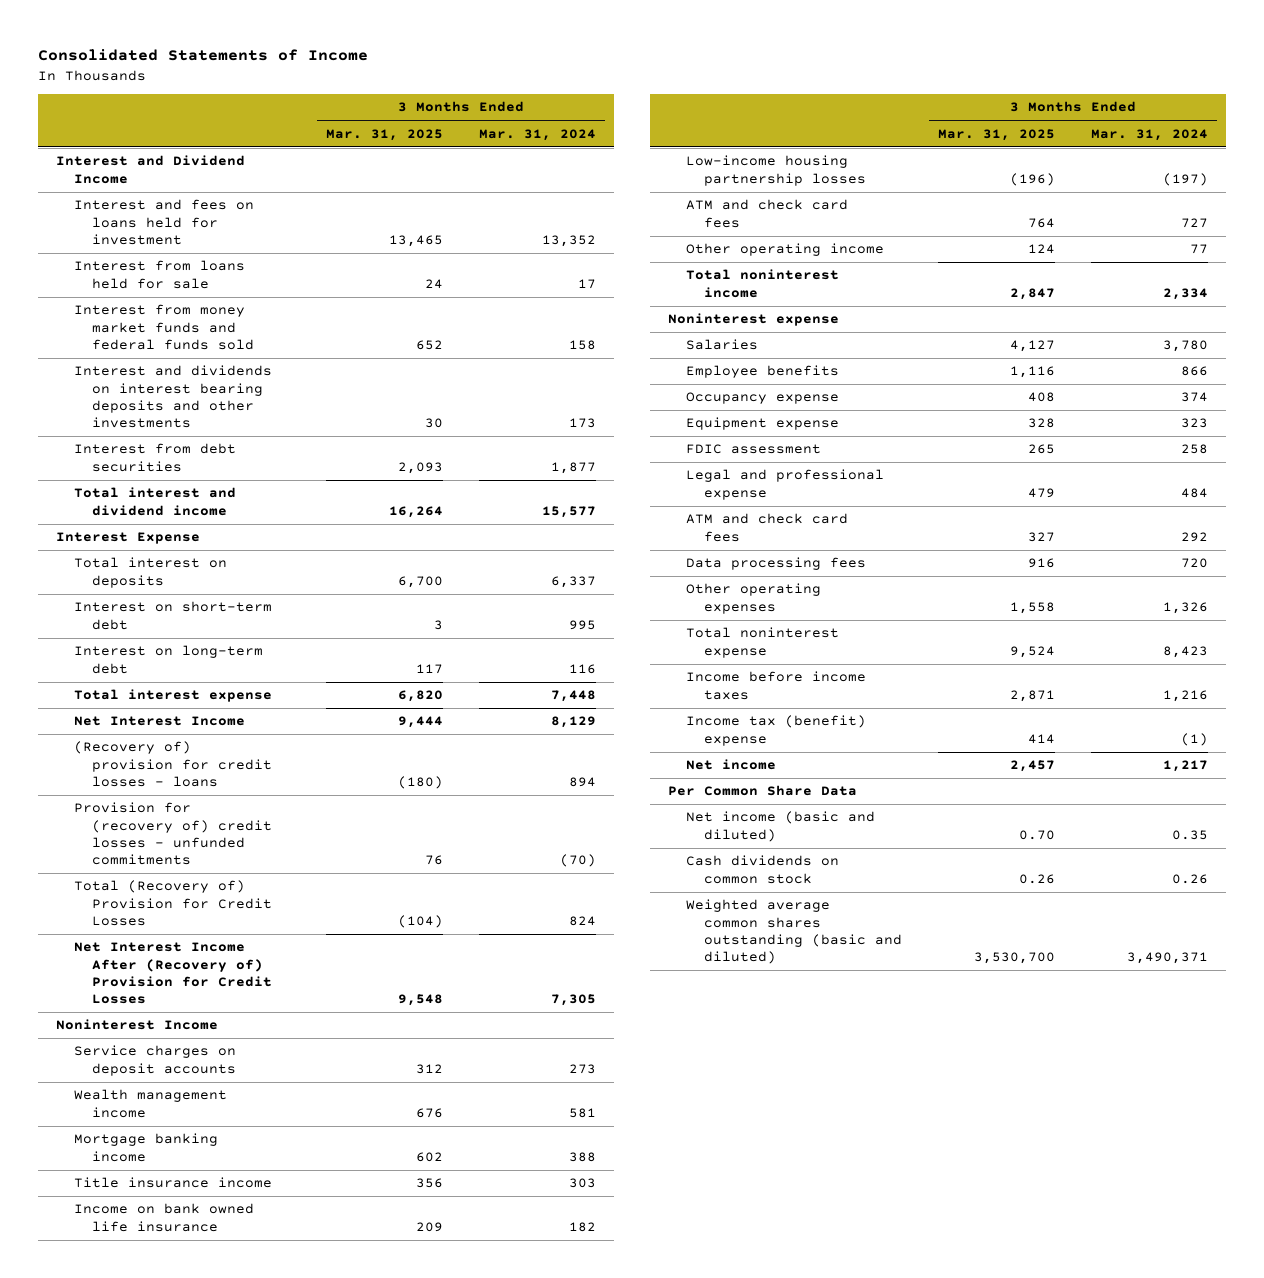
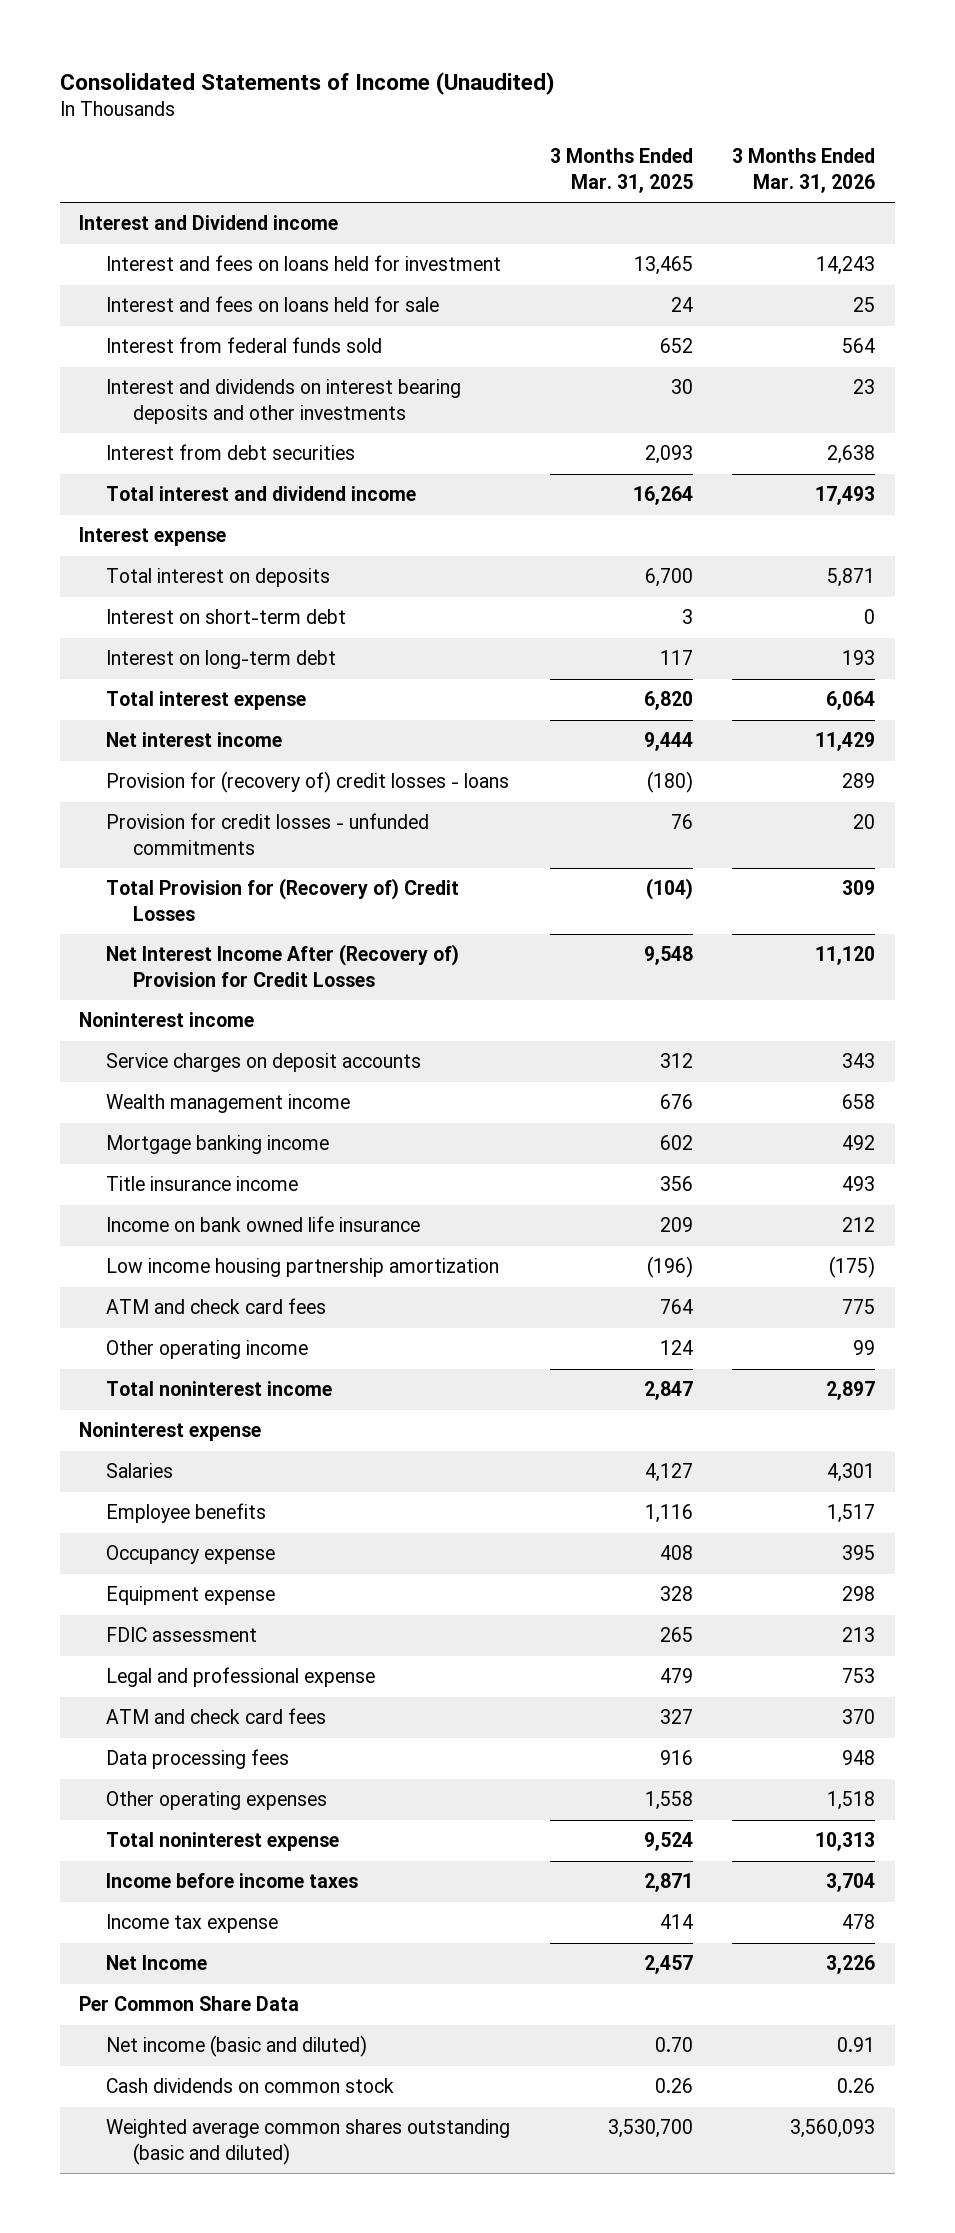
- Consolidated Statements of Income
+ Consolidated Statements of Income (Unaudited)
- | 3 Months Ended Mar. 31, 2025 | 3 Months Ended Mar. 31, 2024
+ | 3 Months Ended Mar. 31, 2025 | 3 Months Ended Mar. 31, 2026
- Interest and Dividend Income
+ Interest and Dividend income
- Interest from loans held for sale | 24 | 17
- Interest from money market funds and federal funds sold | 652 | 158
+ Interest and fees on loans held for sale | 24 | 25
+ Interest from federal funds sold | 652 | 564
- Interest Expense
+ Interest expense
- Net Interest Income | 9,444 | 8,129
- (Recovery of) provision for credit losses - loans | (180) | 894
- Provision for (recovery of) credit losses - unfunded commitments | 76 | (70)
- Total (Recovery of) Provision for Credit Losses | (104) | 824
+ Net interest income | 9,444 | 11,429
+ Provision for (recovery of) credit losses - loans | (180) | 289
+ Provision for credit losses - unfunded commitments | 76 | 20
+ Total Provision for (Recovery of) Credit Losses | (104) | 309
- Noninterest Income
+ Noninterest income
- Low-income housing partnership losses | (196) | (197)
+ Low income housing partnership amortization | (196) | (175)
- Income tax (benefit) expense | 414 | (1)
- Net income | 2,457 | 1,217
+ Income tax expense | 414 | 478
+ Net Income | 2,457 | 3,226

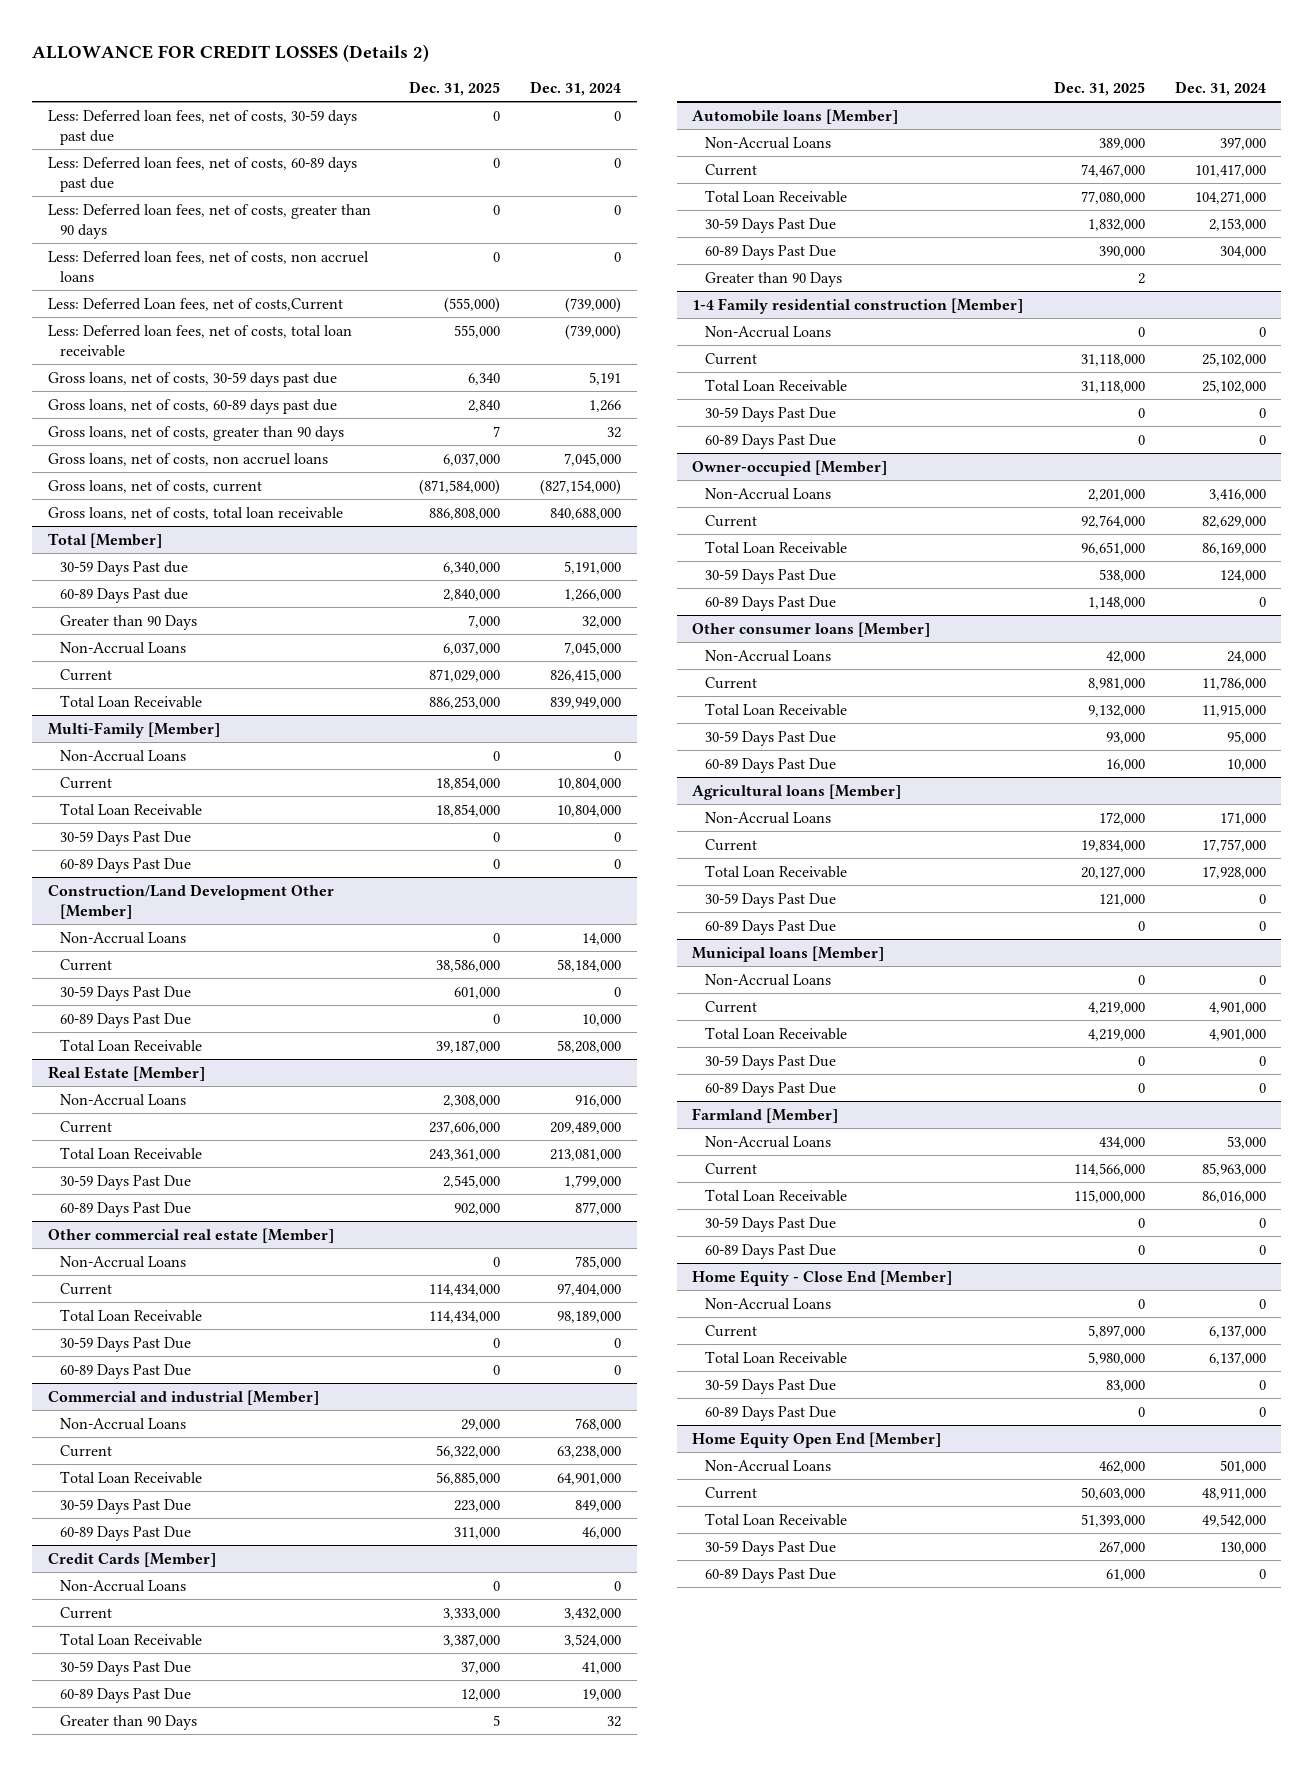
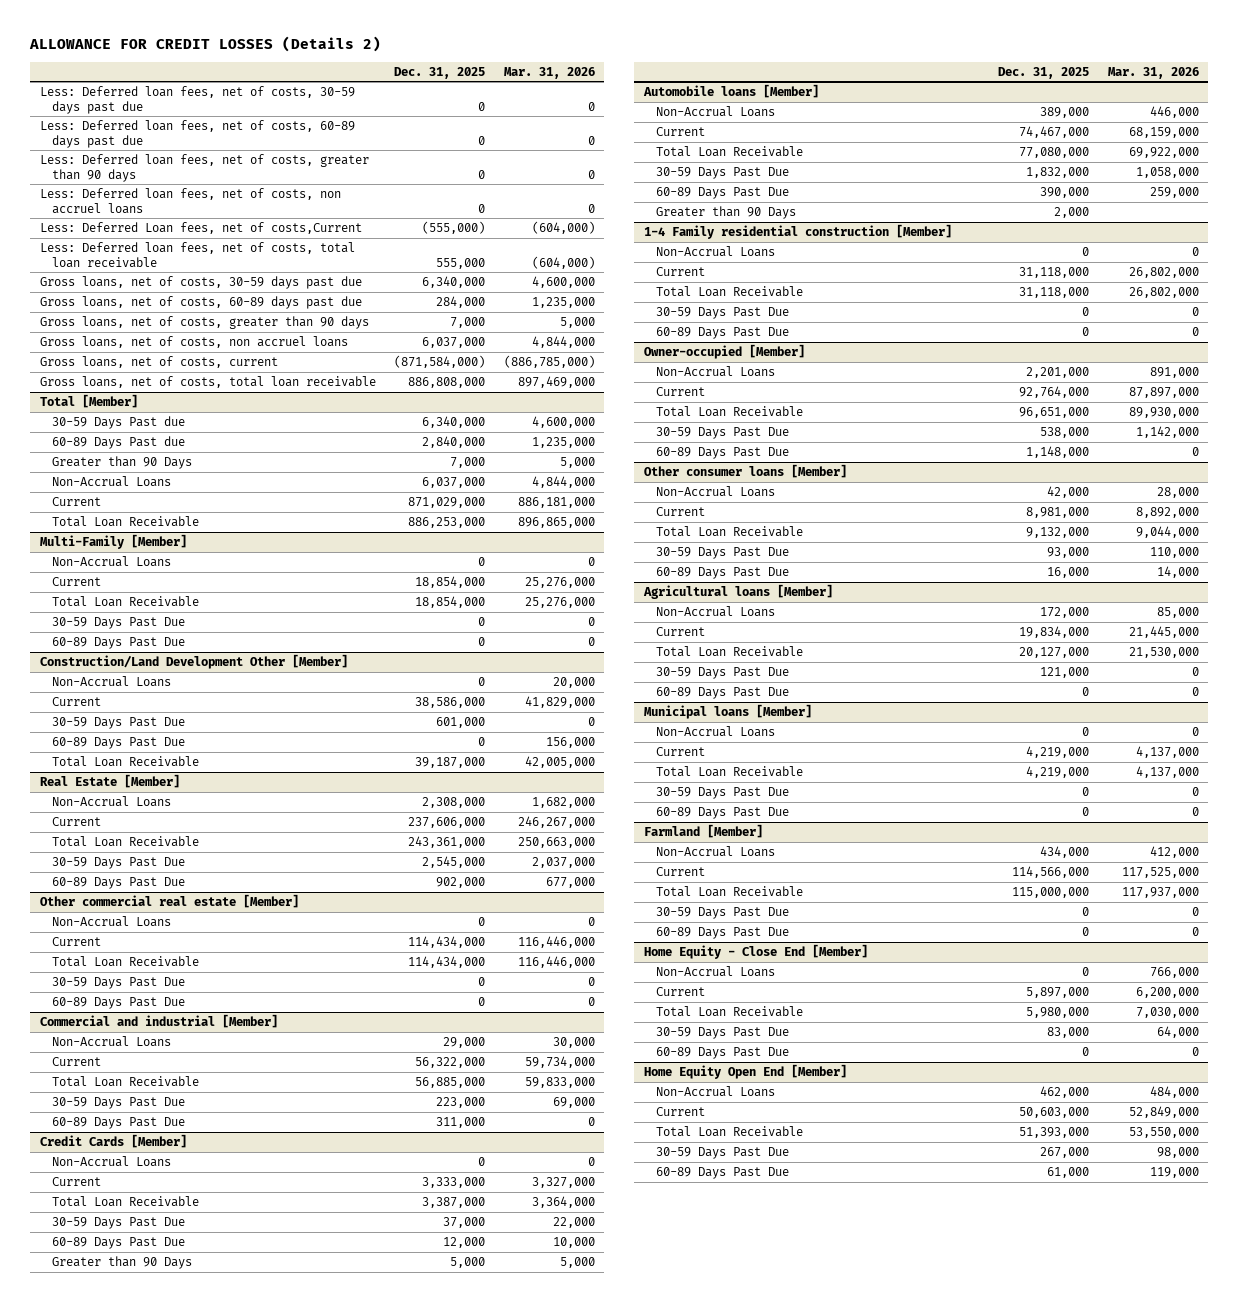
- | Dec. 31, 2025 | Dec. 31, 2024
+ | Dec. 31, 2025 | Mar. 31, 2026
- Gross loans, net of costs, 30-59 days past due | 6,340 | 5,191
- Gross loans, net of costs, 60-89 days past due | 2,840 | 1,266
- Gross loans, net of costs, greater than 90 days | 7 | 32
+ Gross loans, net of costs, 30-59 days past due | 6,340,000 | 4,600,000
+ Gross loans, net of costs, 60-89 days past due | 284,000 | 1,235,000
+ Gross loans, net of costs, greater than 90 days | 7,000 | 5,000
@ Credit Cards [Member]
- Greater than 90 Days | 5 | 32
+ Greater than 90 Days | 5,000 | 5,000
@ Automobile loans [Member]
- Greater than 90 Days | 2 |
+ Greater than 90 Days | 2,000 |

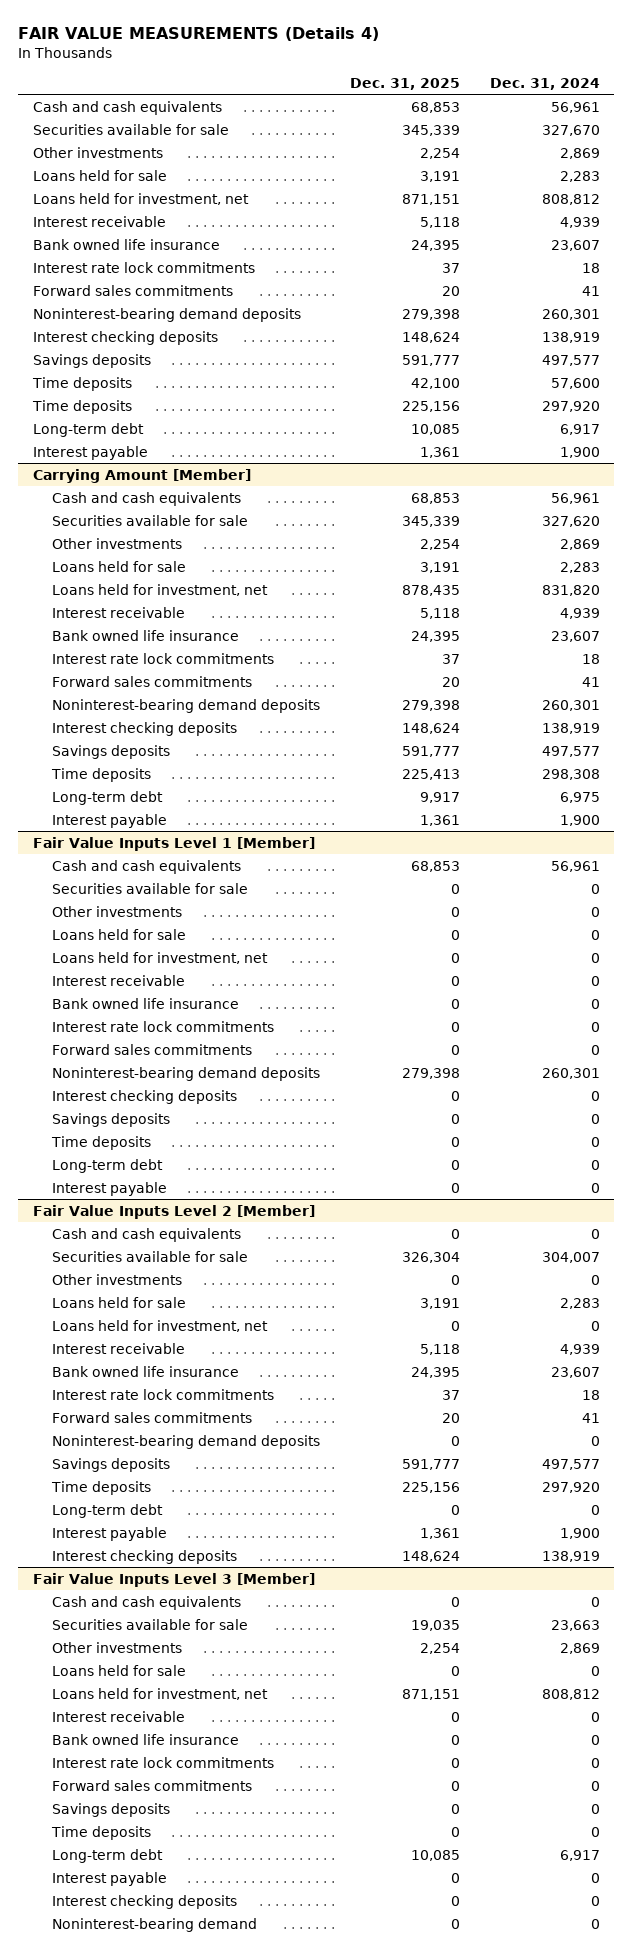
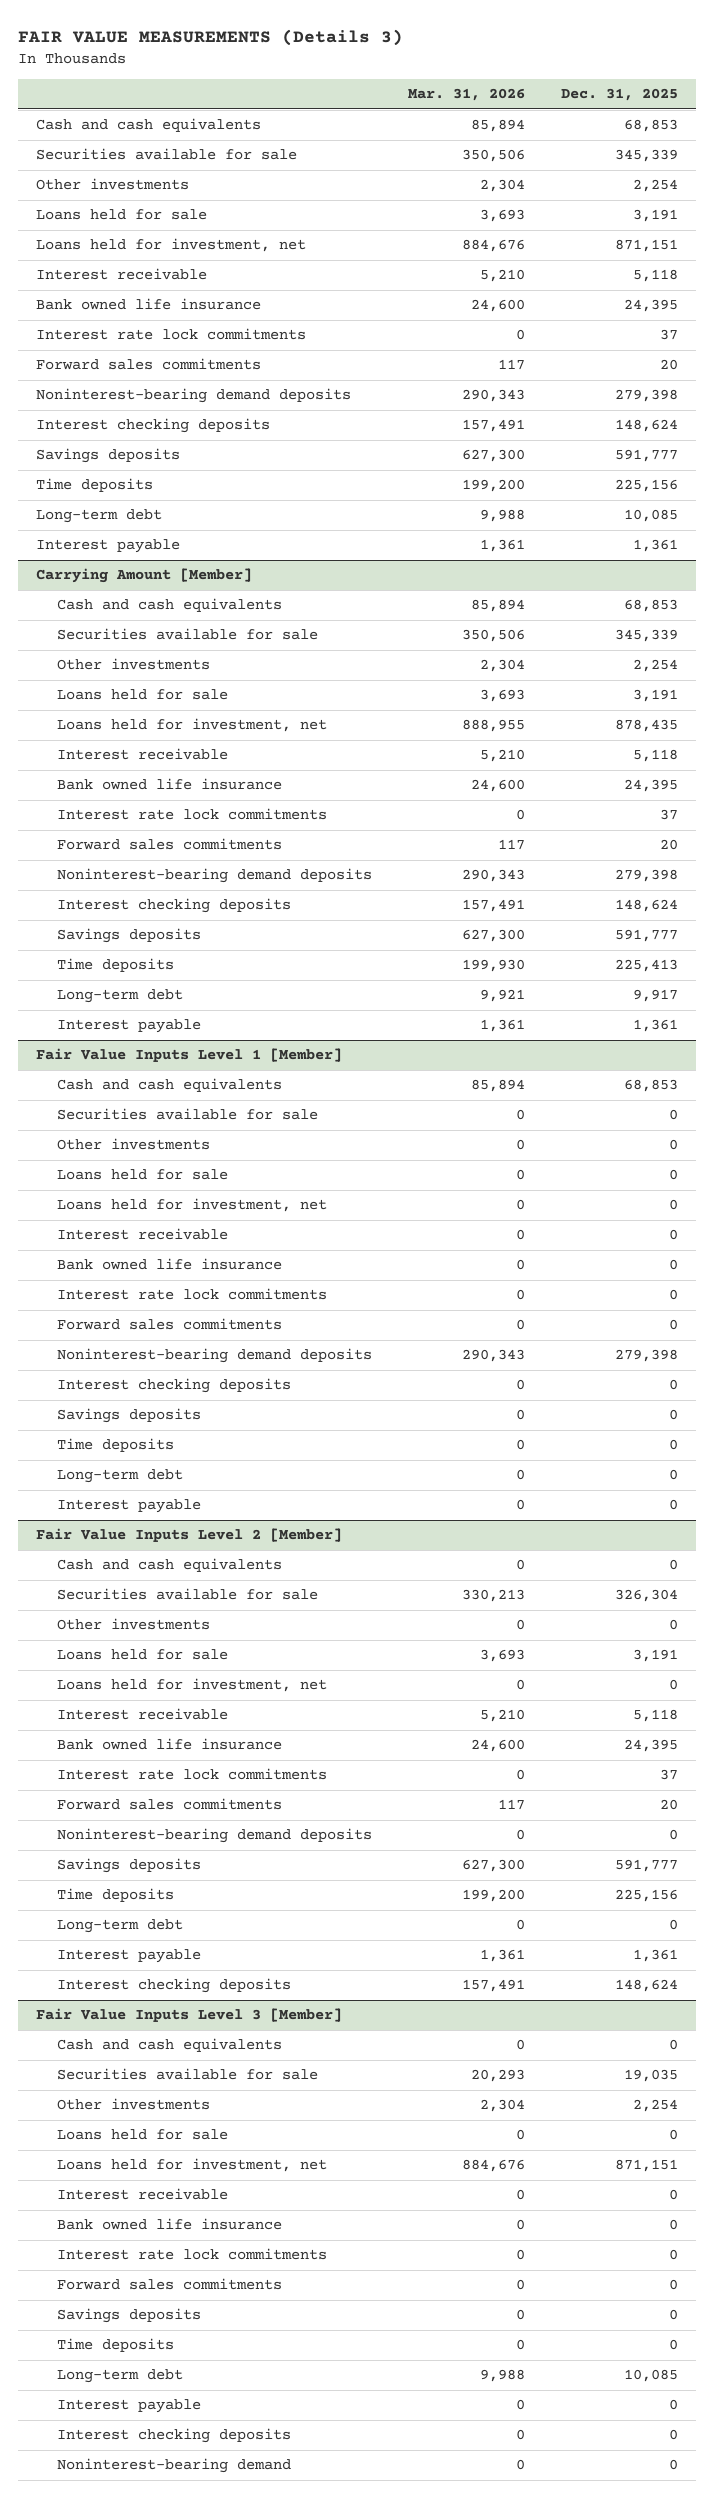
- FAIR VALUE MEASUREMENTS (Details 4)
+ FAIR VALUE MEASUREMENTS (Details 3)
- | Dec. 31, 2025 | Dec. 31, 2024
+ | Mar. 31, 2026 | Dec. 31, 2025
- Time deposits | 42,100 | 57,600

